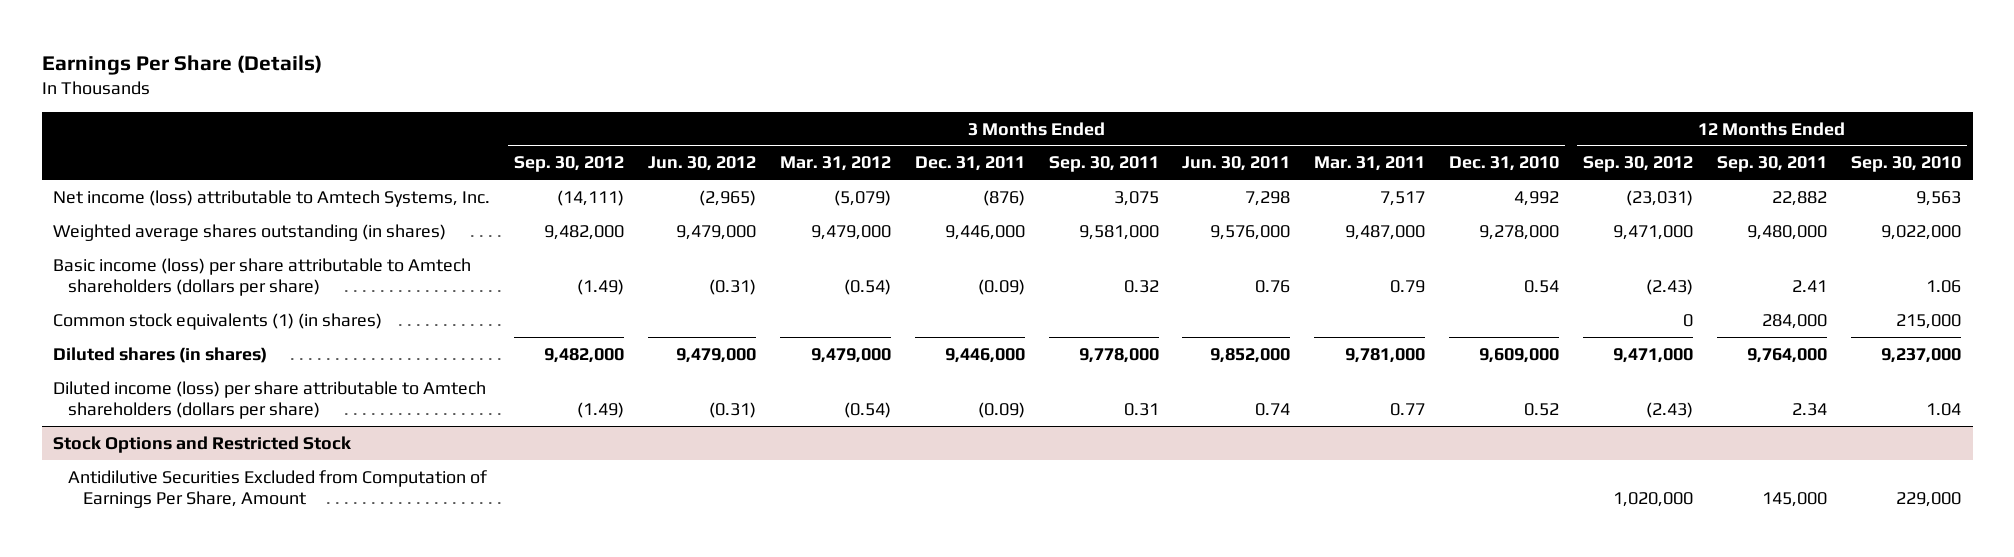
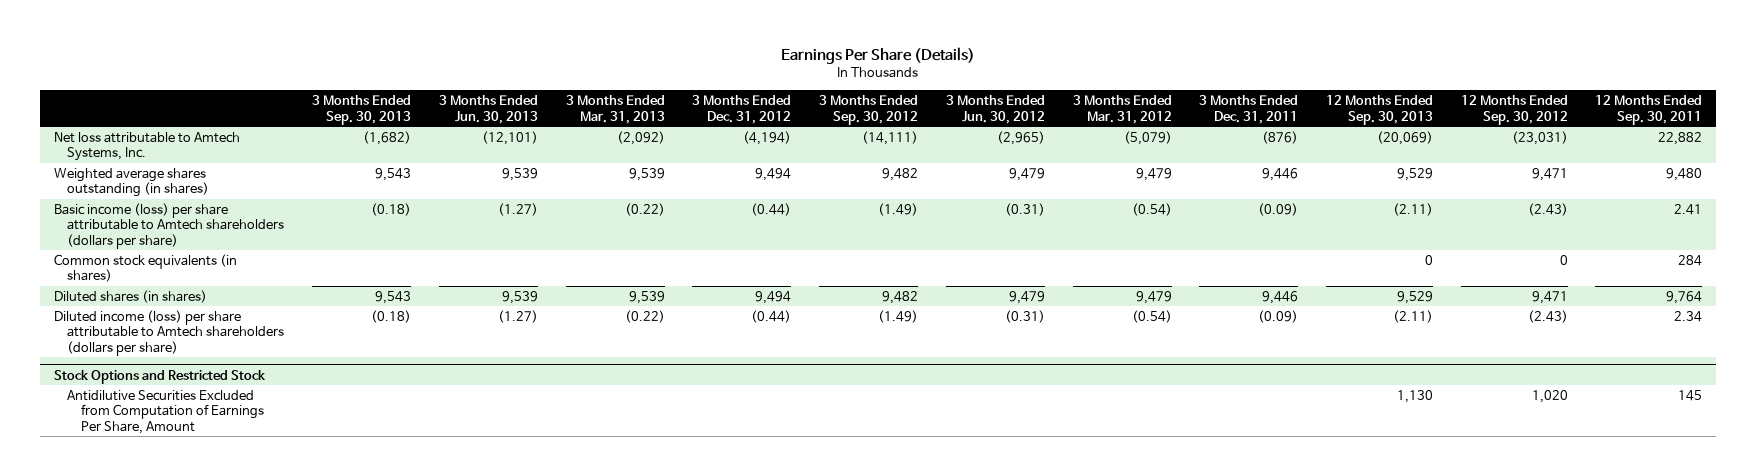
- | 3 Months Ended Sep. 30, 2012 | 3 Months Ended Jun. 30, 2012 | 3 Months Ended Mar. 31, 2012 | 3 Months Ended Dec. 31, 2011 | 3 Months Ended Sep. 30, 2011 | 3 Months Ended Jun. 30, 2011 | 3 Months Ended Mar. 31, 2011 | 3 Months Ended Dec. 31, 2010 | 12 Months Ended Sep. 30, 2012 | 12 Months Ended Sep. 30, 2011 | 12 Months Ended Sep. 30, 2010
+ | 3 Months Ended Sep. 30, 2013 | 3 Months Ended Jun. 30, 2013 | 3 Months Ended Mar. 31, 2013 | 3 Months Ended Dec. 31, 2012 | 3 Months Ended Sep. 30, 2012 | 3 Months Ended Jun. 30, 2012 | 3 Months Ended Mar. 31, 2012 | 3 Months Ended Dec. 31, 2011 | 12 Months Ended Sep. 30, 2013 | 12 Months Ended Sep. 30, 2012 | 12 Months Ended Sep. 30, 2011
- Net income (loss) attributable to Amtech Systems, Inc. | (14,111) | (2,965) | (5,079) | (876) | 3,075 | 7,298 | 7,517 | 4,992 | (23,031) | 22,882 | 9,563
- Weighted average shares outstanding (in shares) | 9,482,000 | 9,479,000 | 9,479,000 | 9,446,000 | 9,581,000 | 9,576,000 | 9,487,000 | 9,278,000 | 9,471,000 | 9,480,000 | 9,022,000
+ Net loss attributable to Amtech Systems, Inc. | (1,682) | (12,101) | (2,092) | (4,194) | (14,111) | (2,965) | (5,079) | (876) | (20,069) | (23,031) | 22,882
+ Weighted average shares outstanding (in shares) | 9,543 | 9,539 | 9,539 | 9,494 | 9,482 | 9,479 | 9,479 | 9,446 | 9,529 | 9,471 | 9,480
- Common stock equivalents (1) (in shares) | | | | | | | | | 0 | 284,000 | 215,000
- Diluted shares (in shares) | 9,482,000 | 9,479,000 | 9,479,000 | 9,446,000 | 9,778,000 | 9,852,000 | 9,781,000 | 9,609,000 | 9,471,000 | 9,764,000 | 9,237,000
+ Common stock equivalents (in shares) | | | | | | | | | 0 | 0 | 284
+ Diluted shares (in shares) | 9,543 | 9,539 | 9,539 | 9,494 | 9,482 | 9,479 | 9,479 | 9,446 | 9,529 | 9,471 | 9,764
@ Stock Options and Restricted Stock
- Antidilutive Securities Excluded from Computation of Earnings Per Share, Amount | | | | | | | | | 1,020,000 | 145,000 | 229,000
+ Antidilutive Securities Excluded from Computation of Earnings Per Share, Amount | | | | | | | | | 1,130 | 1,020 | 145

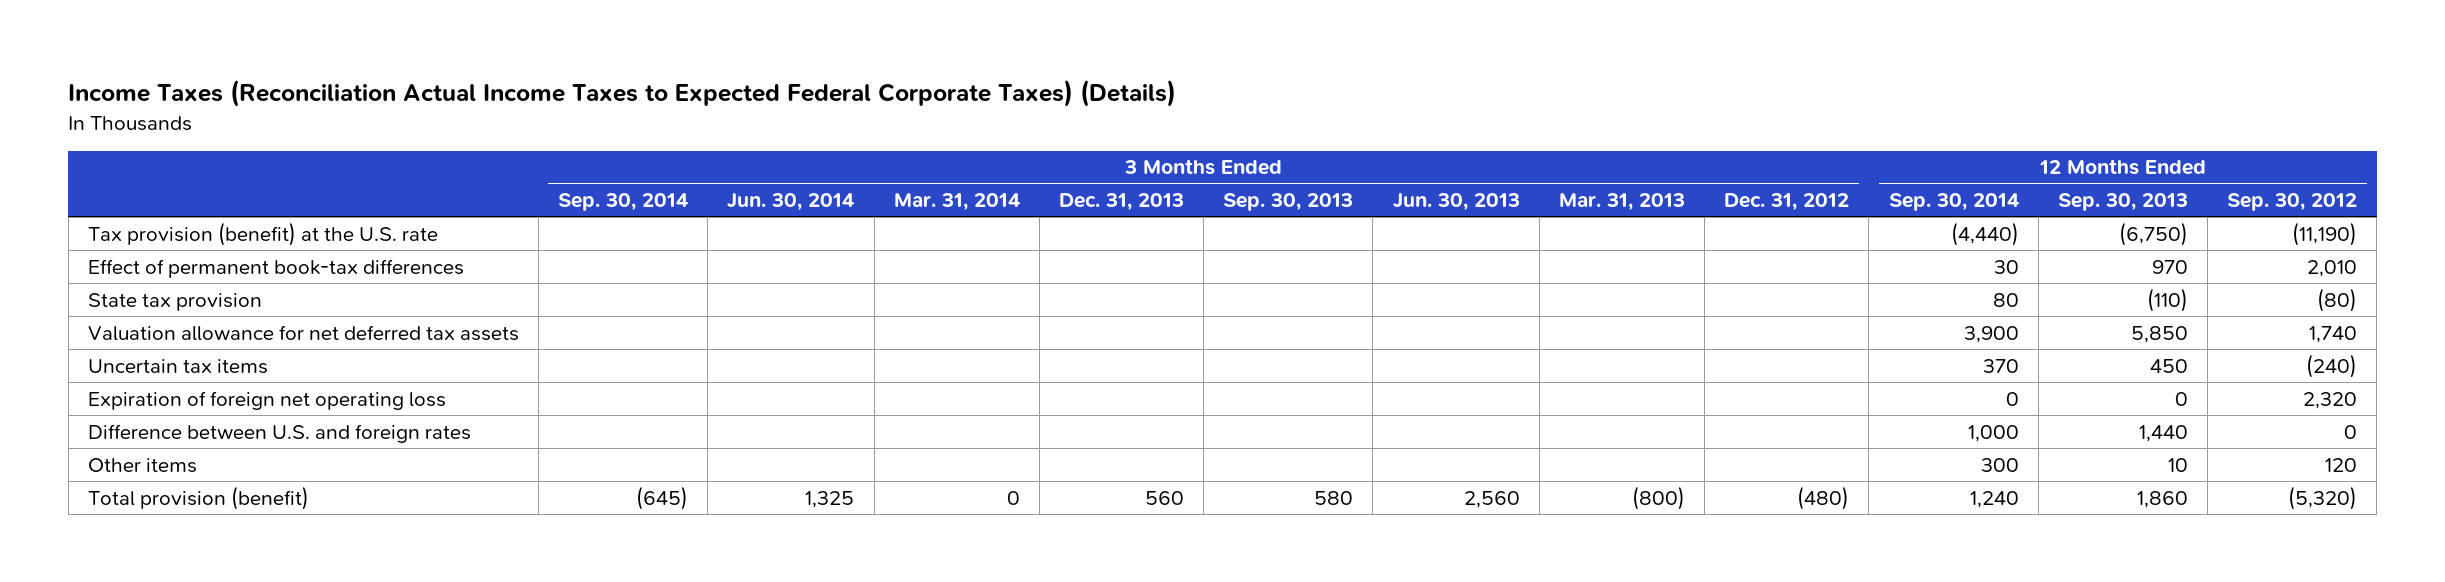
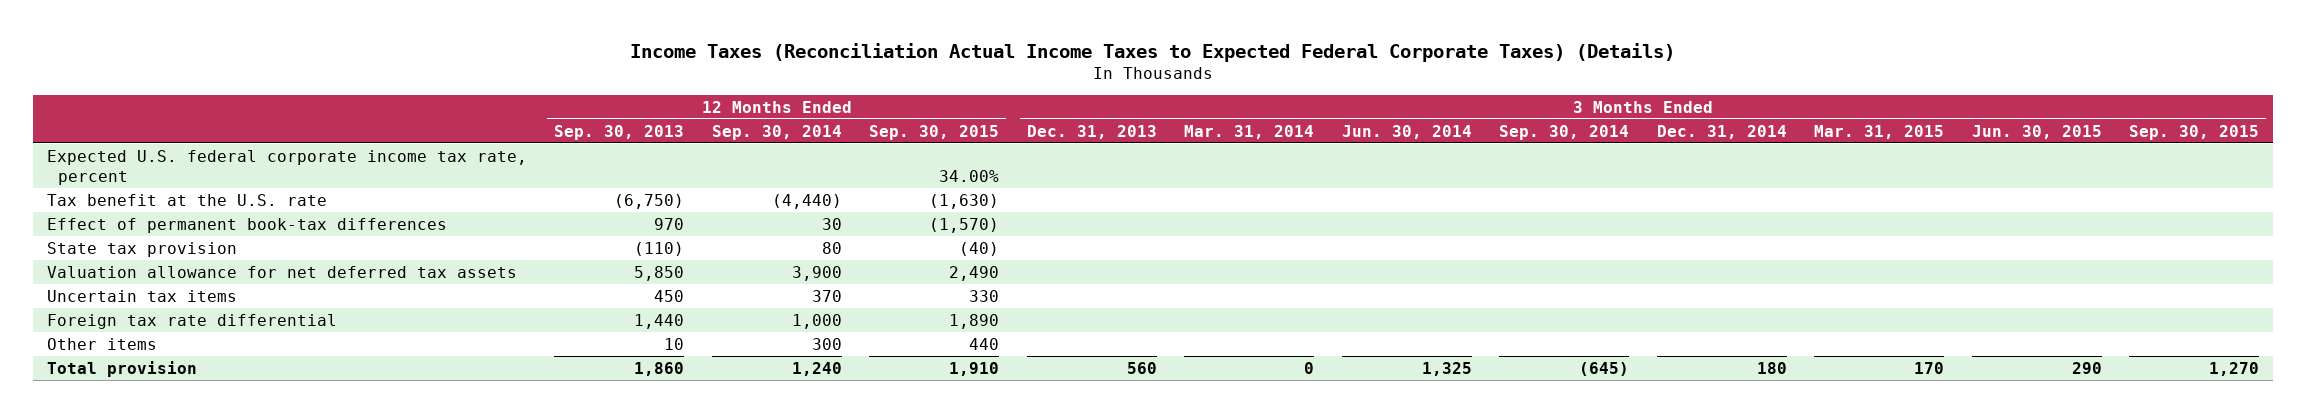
- | 3 Months Ended Sep. 30, 2014 | 3 Months Ended Jun. 30, 2014 | 3 Months Ended Mar. 31, 2014 | 3 Months Ended Dec. 31, 2013 | 3 Months Ended Sep. 30, 2013 | 3 Months Ended Jun. 30, 2013 | 3 Months Ended Mar. 31, 2013 | 3 Months Ended Dec. 31, 2012 | 12 Months Ended Sep. 30, 2014 | 12 Months Ended Sep. 30, 2013 | 12 Months Ended Sep. 30, 2012
+ | 12 Months Ended Sep. 30, 2013 | 12 Months Ended Sep. 30, 2014 | 12 Months Ended Sep. 30, 2015 | 3 Months Ended Dec. 31, 2013 | 3 Months Ended Mar. 31, 2014 | 3 Months Ended Jun. 30, 2014 | 3 Months Ended Sep. 30, 2014 | 3 Months Ended Dec. 31, 2014 | 3 Months Ended Mar. 31, 2015 | 3 Months Ended Jun. 30, 2015 | 3 Months Ended Sep. 30, 2015
- Tax provision (benefit) at the U.S. rate | | | | | | | | | (4,440) | (6,750) | (11,190)
+ Expected U.S. federal corporate income tax rate, percent | | | 34.00% | | | | | | | |
+ Tax benefit at the U.S. rate | (6,750) | (4,440) | (1,630) | | | | | | | |
- Expiration of foreign net operating loss | | | | | | | | | 0 | 0 | 2,320
- Difference between U.S. and foreign rates | | | | | | | | | 1,000 | 1,440 | 0
+ Foreign tax rate differential | 1,440 | 1,000 | 1,890 | | | | | | | |
- Total provision (benefit) | (645) | 1,325 | 0 | 560 | 580 | 2,560 | (800) | (480) | 1,240 | 1,860 | (5,320)
+ Total provision | 1,860 | 1,240 | 1,910 | 560 | 0 | 1,325 | (645) | 180 | 170 | 290 | 1,270

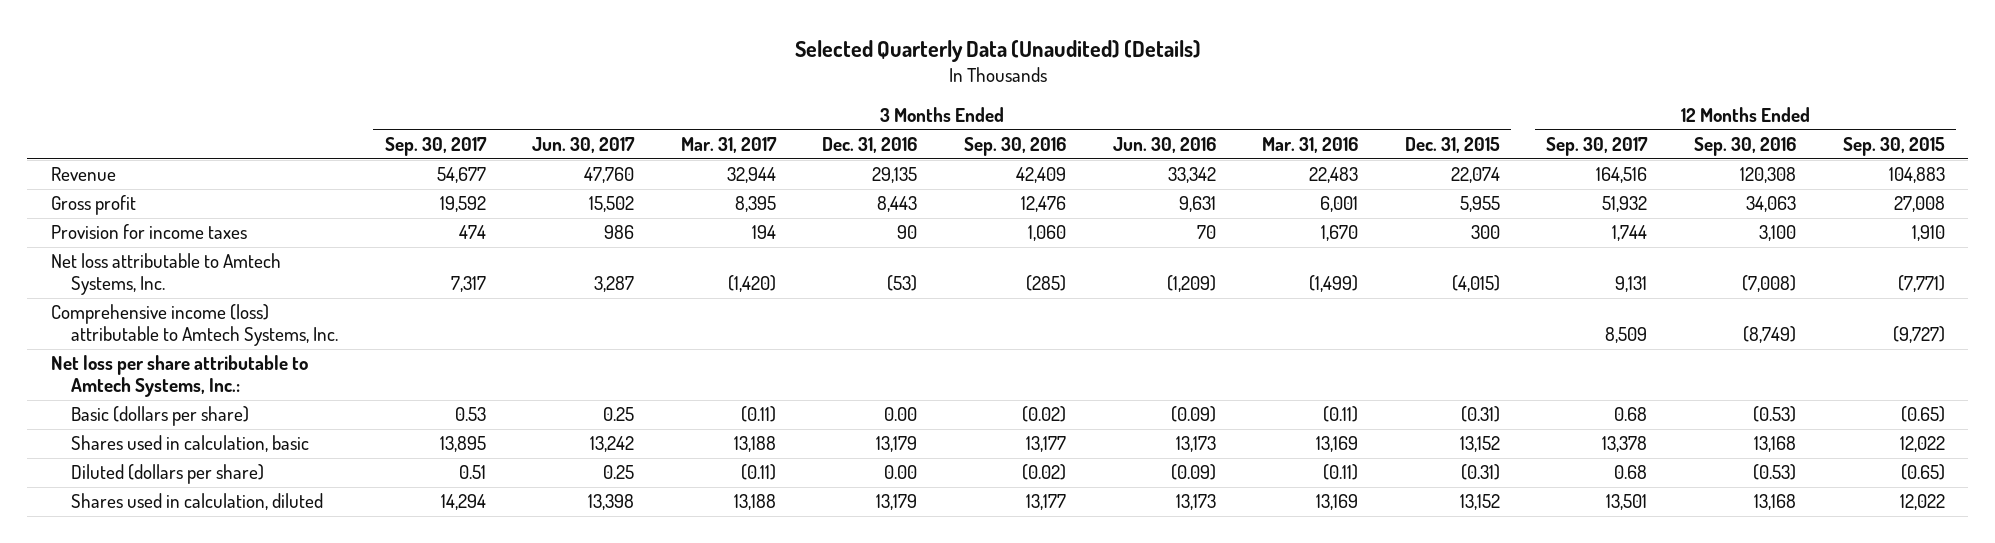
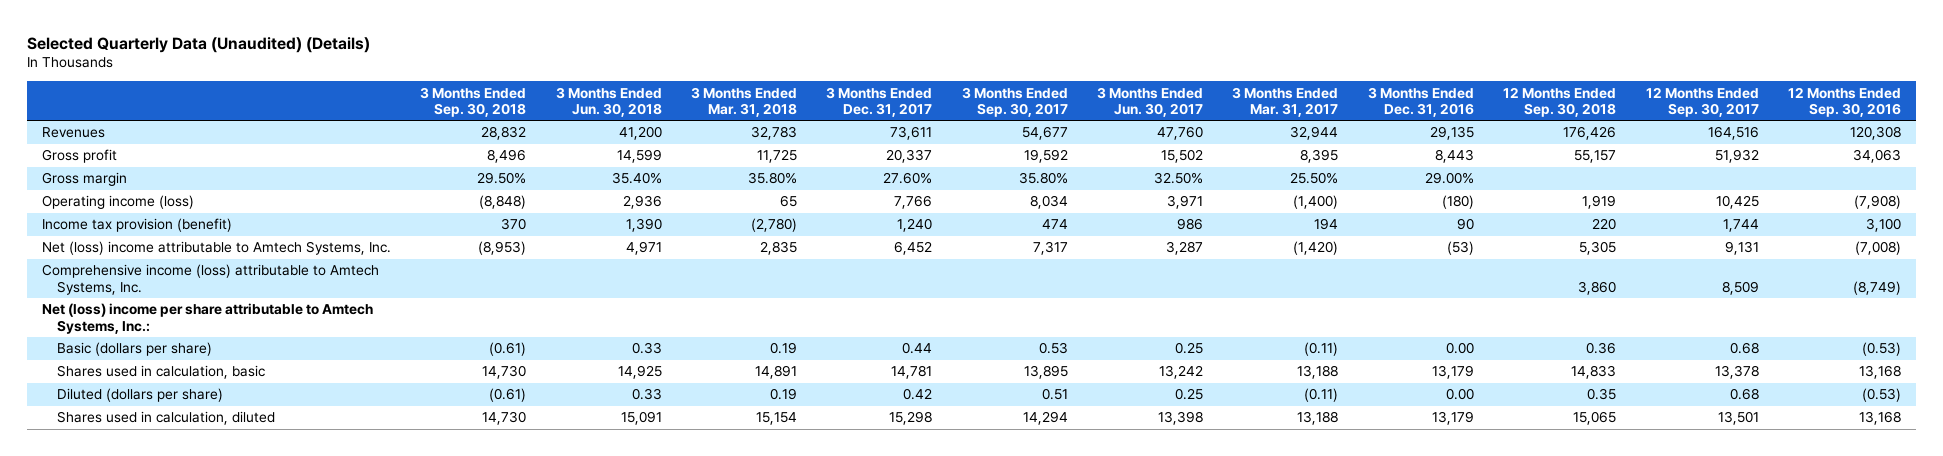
- | 3 Months Ended Sep. 30, 2017 | 3 Months Ended Jun. 30, 2017 | 3 Months Ended Mar. 31, 2017 | 3 Months Ended Dec. 31, 2016 | 3 Months Ended Sep. 30, 2016 | 3 Months Ended Jun. 30, 2016 | 3 Months Ended Mar. 31, 2016 | 3 Months Ended Dec. 31, 2015 | 12 Months Ended Sep. 30, 2017 | 12 Months Ended Sep. 30, 2016 | 12 Months Ended Sep. 30, 2015
+ | 3 Months Ended Sep. 30, 2018 | 3 Months Ended Jun. 30, 2018 | 3 Months Ended Mar. 31, 2018 | 3 Months Ended Dec. 31, 2017 | 3 Months Ended Sep. 30, 2017 | 3 Months Ended Jun. 30, 2017 | 3 Months Ended Mar. 31, 2017 | 3 Months Ended Dec. 31, 2016 | 12 Months Ended Sep. 30, 2018 | 12 Months Ended Sep. 30, 2017 | 12 Months Ended Sep. 30, 2016
- Revenue | 54,677 | 47,760 | 32,944 | 29,135 | 42,409 | 33,342 | 22,483 | 22,074 | 164,516 | 120,308 | 104,883
+ Revenues | 28,832 | 41,200 | 32,783 | 73,611 | 54,677 | 47,760 | 32,944 | 29,135 | 176,426 | 164,516 | 120,308
- Provision for income taxes | 474 | 986 | 194 | 90 | 1,060 | 70 | 1,670 | 300 | 1,744 | 3,100 | 1,910
- Net loss attributable to Amtech Systems, Inc. | 7,317 | 3,287 | (1,420) | (53) | (285) | (1,209) | (1,499) | (4,015) | 9,131 | (7,008) | (7,771)
+ Gross margin | 29.50% | 35.40% | 35.80% | 27.60% | 35.80% | 32.50% | 25.50% | 29.00% | | |
+ Operating income (loss) | (8,848) | 2,936 | 65 | 7,766 | 8,034 | 3,971 | (1,400) | (180) | 1,919 | 10,425 | (7,908)
+ Income tax provision (benefit) | 370 | 1,390 | (2,780) | 1,240 | 474 | 986 | 194 | 90 | 220 | 1,744 | 3,100
+ Net (loss) income attributable to Amtech Systems, Inc. | (8,953) | 4,971 | 2,835 | 6,452 | 7,317 | 3,287 | (1,420) | (53) | 5,305 | 9,131 | (7,008)
- Net loss per share attributable to Amtech Systems, Inc.:
+ Net (loss) income per share attributable to Amtech Systems, Inc.:

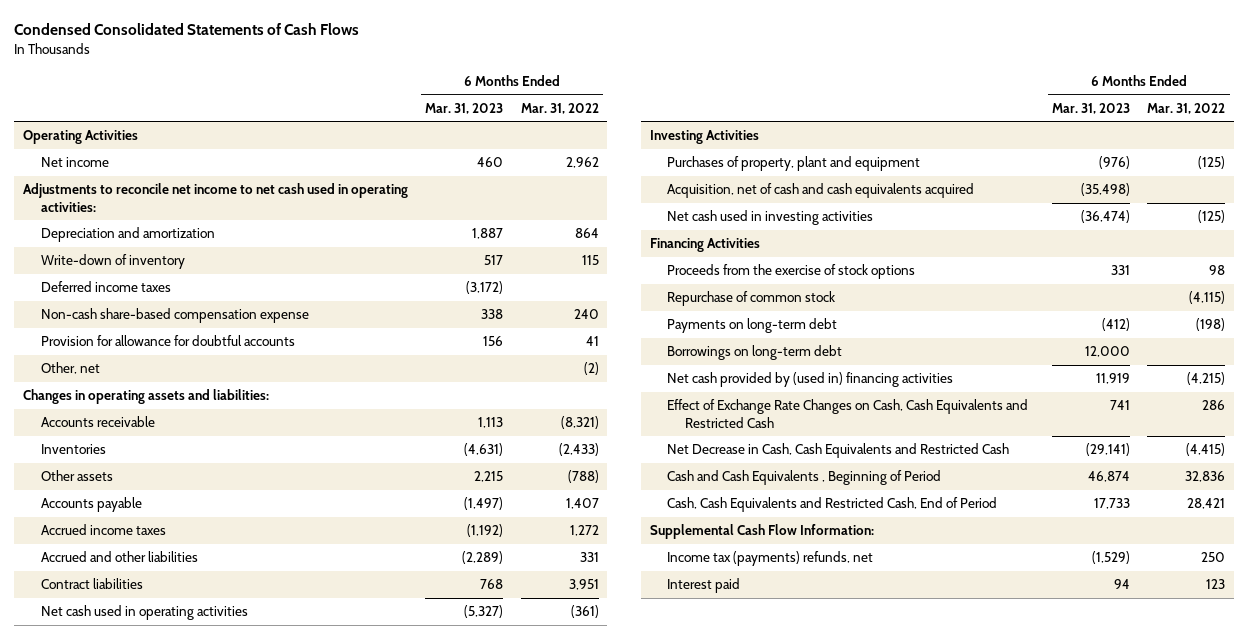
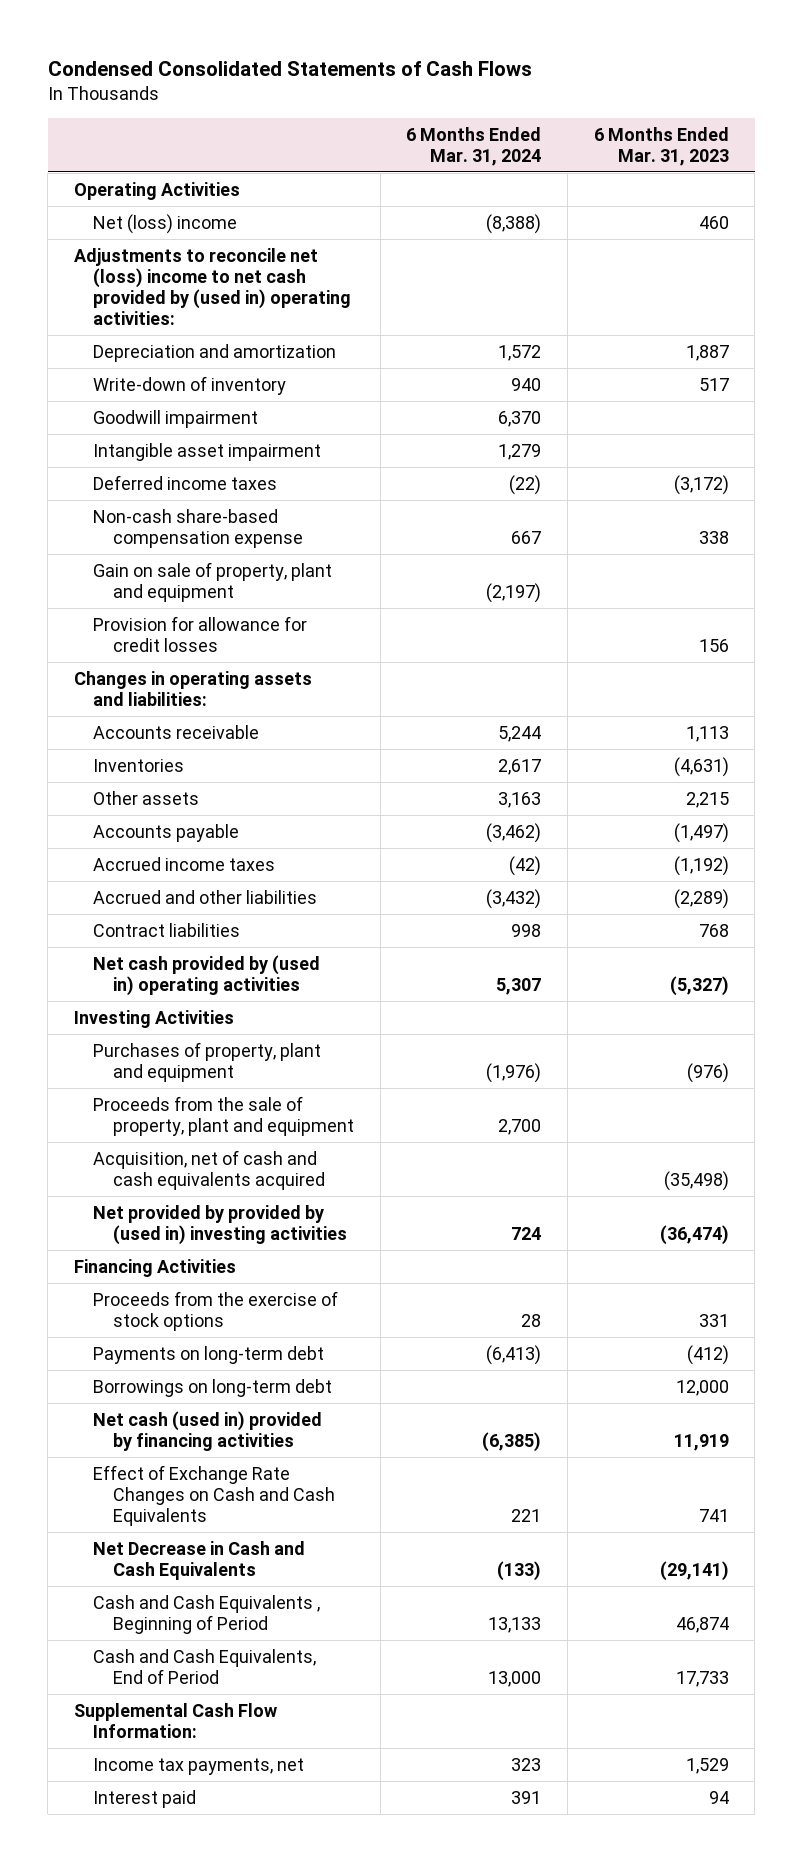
- | 6 Months Ended Mar. 31, 2023 | 6 Months Ended Mar. 31, 2022
+ | 6 Months Ended Mar. 31, 2024 | 6 Months Ended Mar. 31, 2023
- Net income | 460 | 2,962
- Adjustments to reconcile net income to net cash used in operating activities:
+ Net (loss) income | (8,388) | 460
+ Adjustments to reconcile net (loss) income to net cash provided by (used in) operating activities:
+ Goodwill impairment | 6,370 |
+ Intangible asset impairment | 1,279 |
- Provision for allowance for doubtful accounts | 156 | 41
- Other, net | | (2)
+ Gain on sale of property, plant and equipment | (2,197) |
+ Provision for allowance for credit losses | | 156
- Net cash used in operating activities | (5,327) | (361)
+ Net cash provided by (used in) operating activities | 5,307 | (5,327)
+ Proceeds from the sale of property, plant and equipment | 2,700 |
- Net cash used in investing activities | (36,474) | (125)
+ Net provided by provided by (used in) investing activities | 724 | (36,474)
- Repurchase of common stock | | (4,115)
- Net cash provided by (used in) financing activities | 11,919 | (4,215)
- Effect of Exchange Rate Changes on Cash, Cash Equivalents and Restricted Cash | 741 | 286
- Net Decrease in Cash, Cash Equivalents and Restricted Cash | (29,141) | (4,415)
+ Net cash (used in) provided by financing activities | (6,385) | 11,919
+ Effect of Exchange Rate Changes on Cash and Cash Equivalents | 221 | 741
+ Net Decrease in Cash and Cash Equivalents | (133) | (29,141)
- Cash, Cash Equivalents and Restricted Cash, End of Period | 17,733 | 28,421
+ Cash and Cash Equivalents, End of Period | 13,000 | 17,733
- Income tax (payments) refunds, net | (1,529) | 250
+ Income tax payments, net | 323 | 1,529

